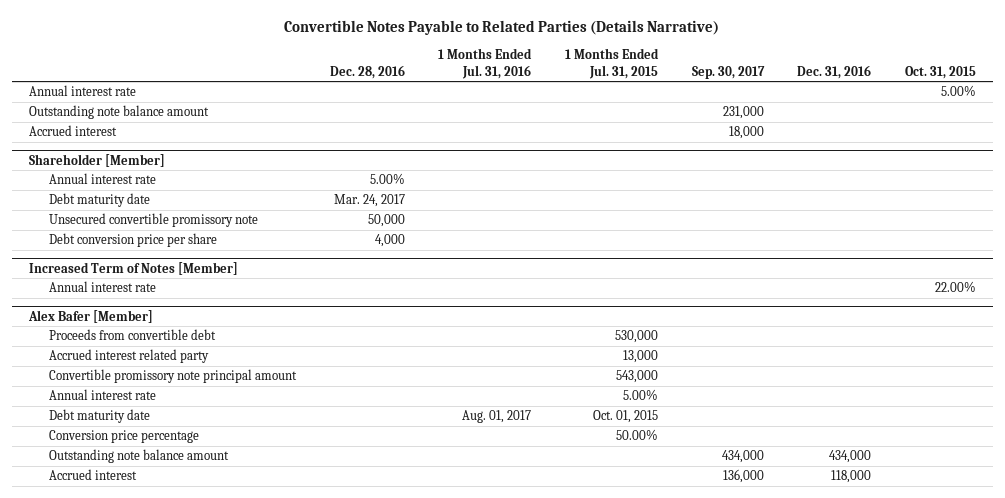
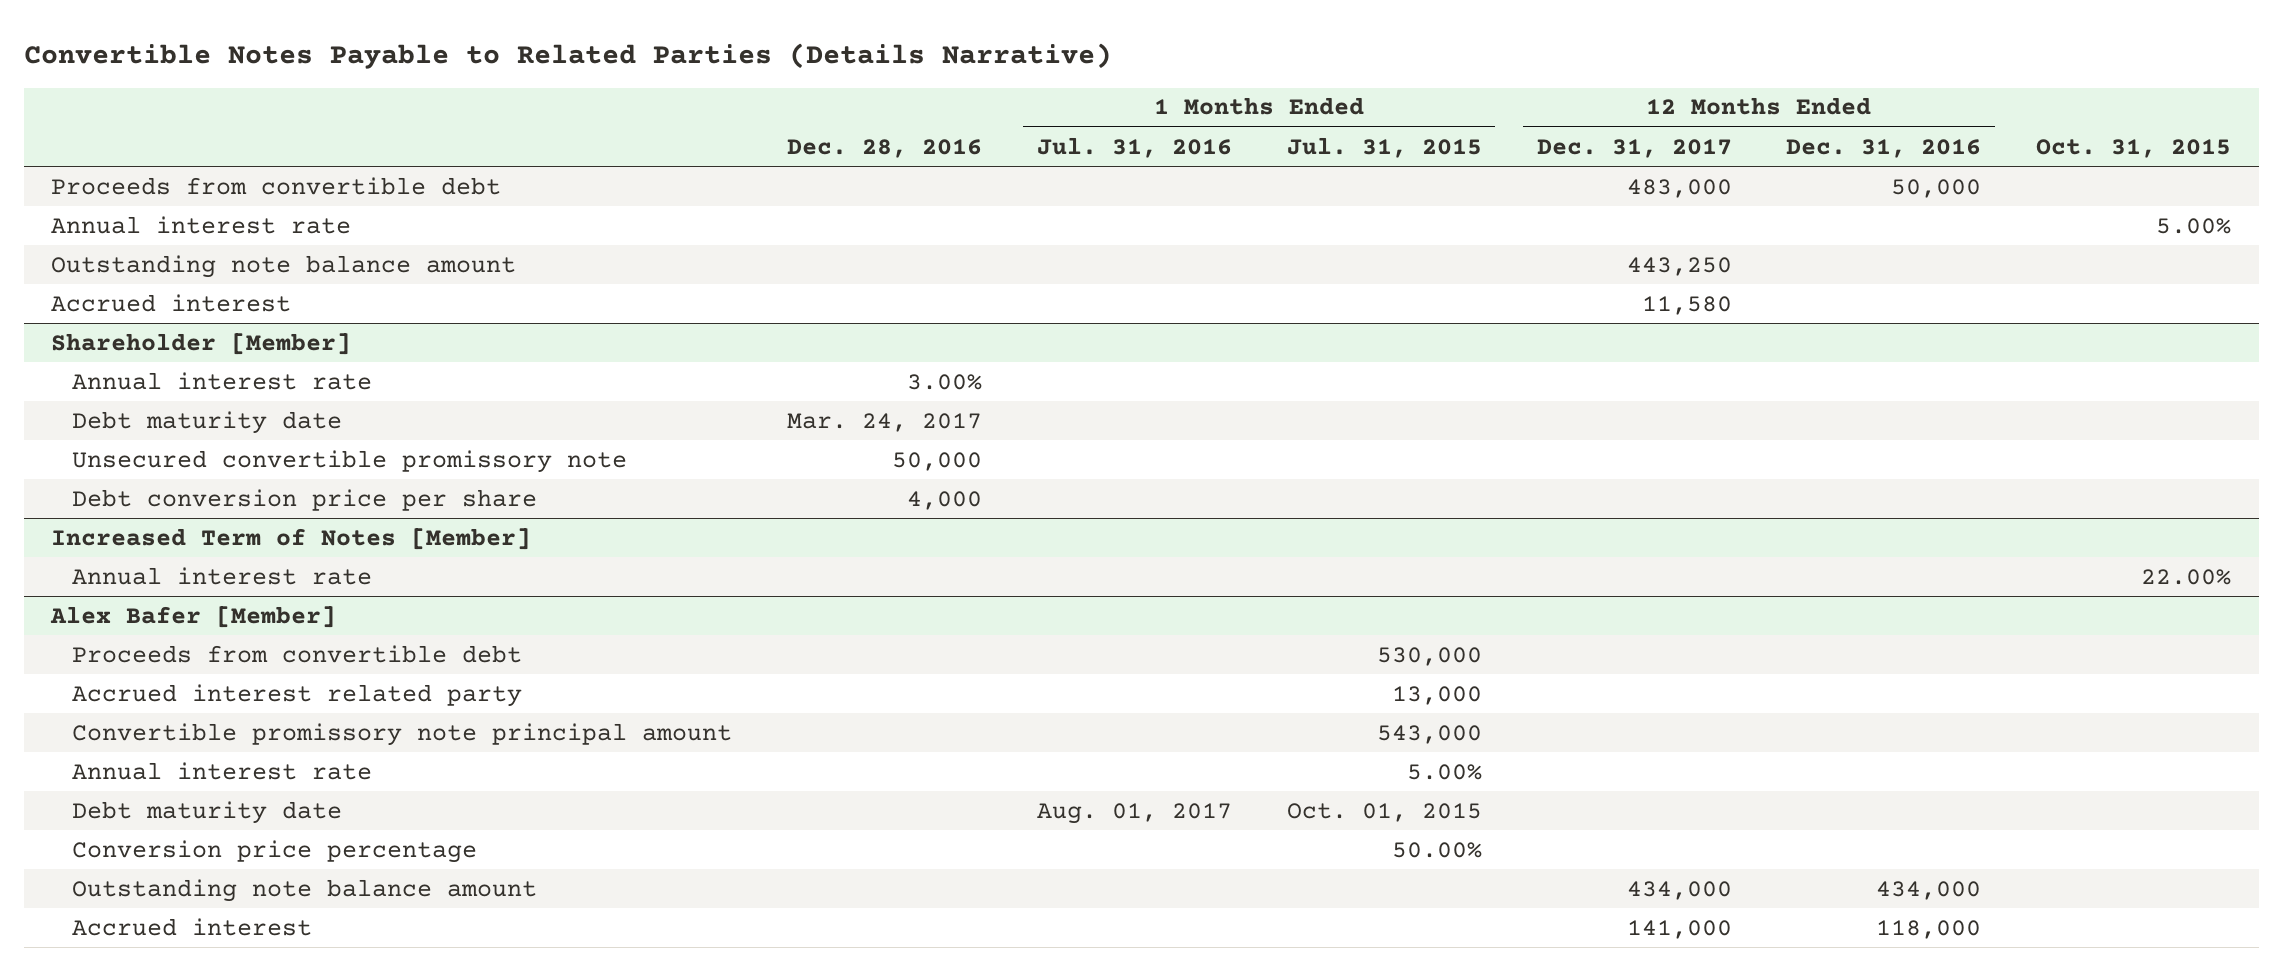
- | Dec. 28, 2016 | 1 Months Ended Jul. 31, 2016 | 1 Months Ended Jul. 31, 2015 | Sep. 30, 2017 | Dec. 31, 2016 | Oct. 31, 2015
+ | Dec. 28, 2016 | 1 Months Ended Jul. 31, 2016 | 1 Months Ended Jul. 31, 2015 | 12 Months Ended Dec. 31, 2017 | 12 Months Ended Dec. 31, 2016 | Oct. 31, 2015
+ Proceeds from convertible debt | | | | 483,000 | 50,000 |
@ Shareholder [Member]
- Annual interest rate | 5.00% | | | | |
+ Annual interest rate | 3.00% | | | | |

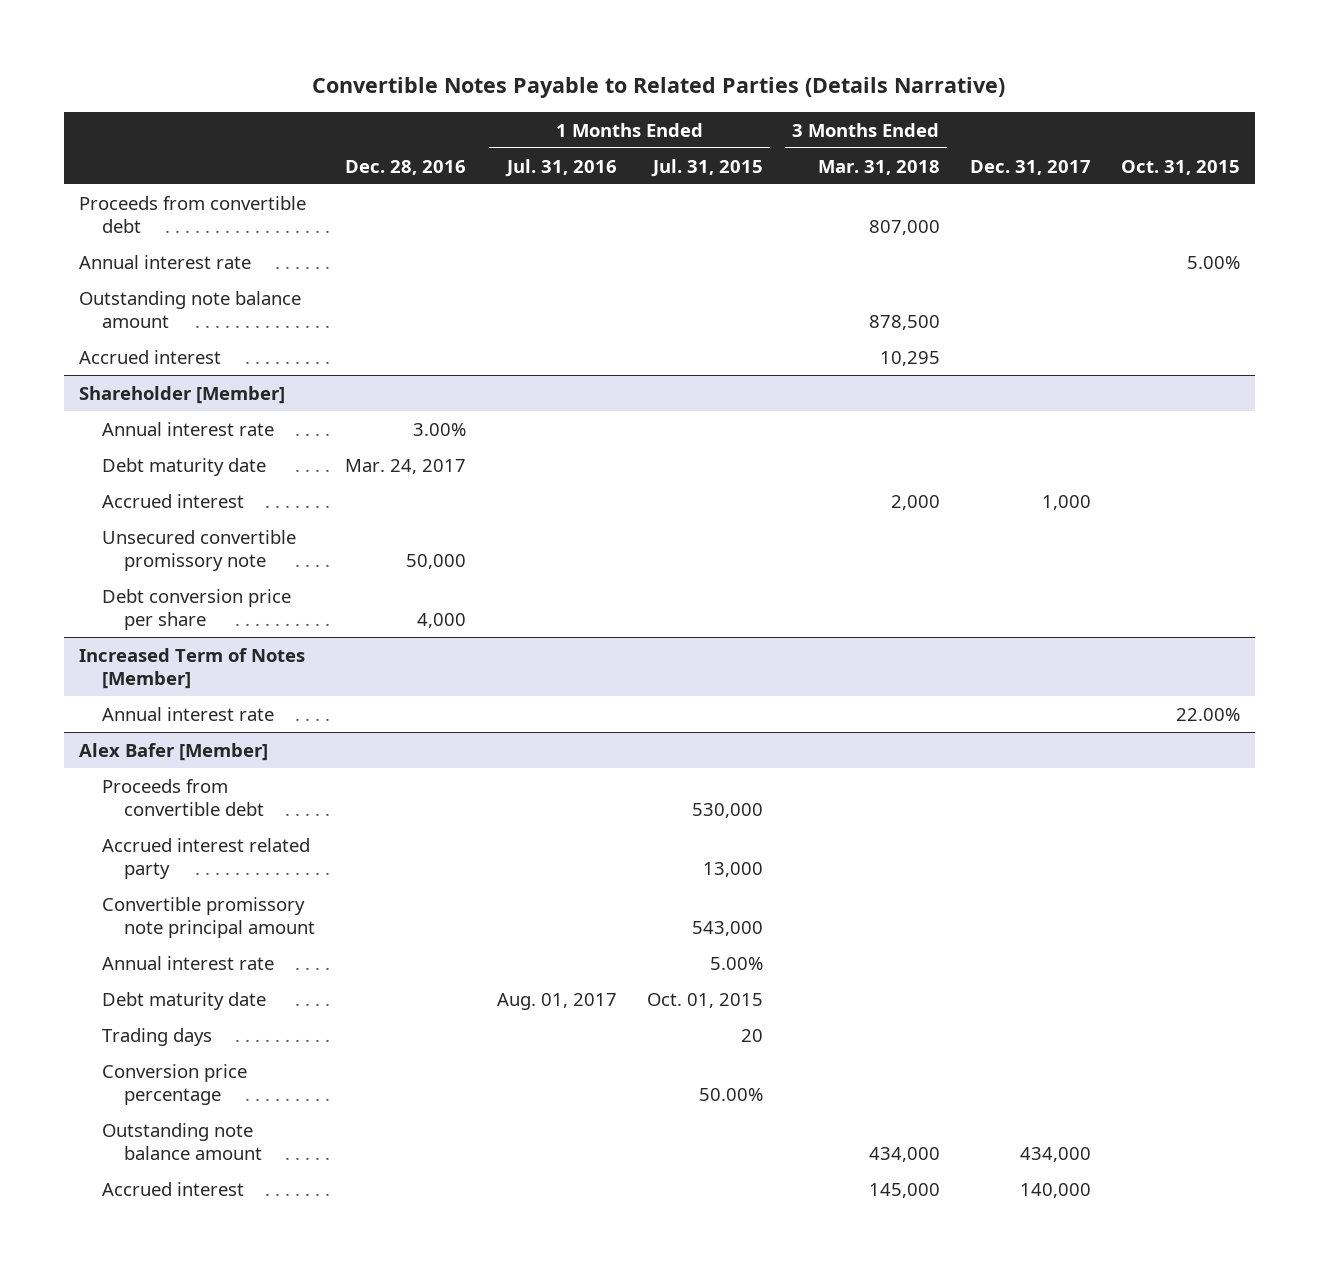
- | Dec. 28, 2016 | 1 Months Ended Jul. 31, 2016 | 1 Months Ended Jul. 31, 2015 | 12 Months Ended Dec. 31, 2017 | 12 Months Ended Dec. 31, 2016 | Oct. 31, 2015
+ | Dec. 28, 2016 | 1 Months Ended Jul. 31, 2016 | 1 Months Ended Jul. 31, 2015 | 3 Months Ended Mar. 31, 2018 | Dec. 31, 2017 | Oct. 31, 2015
@ Shareholder [Member]
+ Accrued interest | | | | 2,000 | 1,000 |
@ Alex Bafer [Member]
+ Trading days | | | 20 | | |

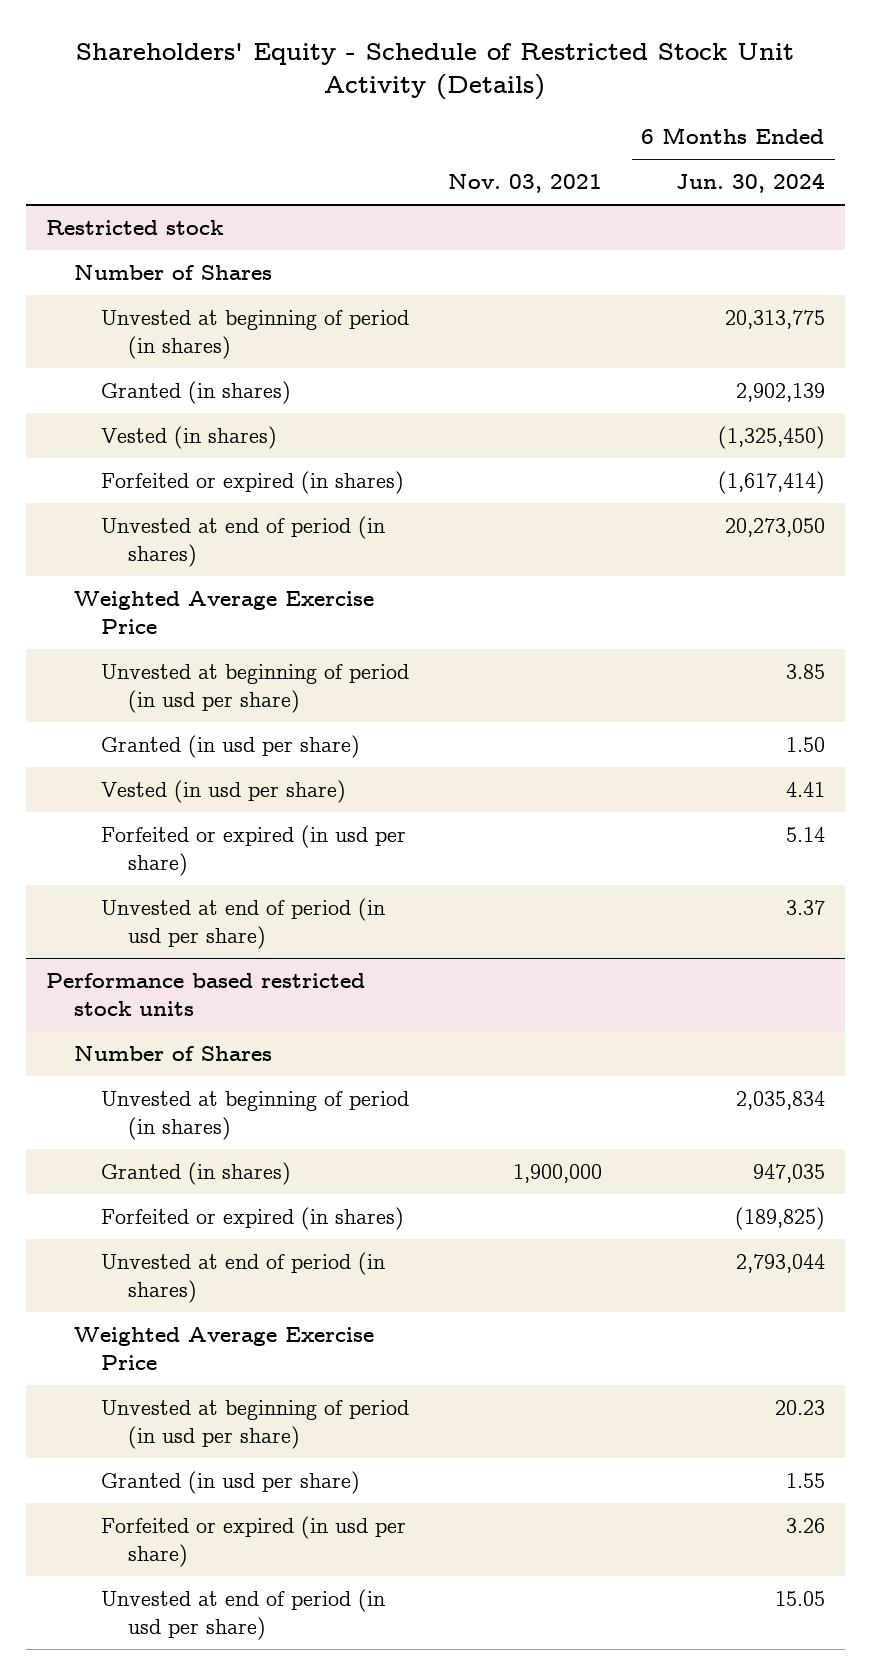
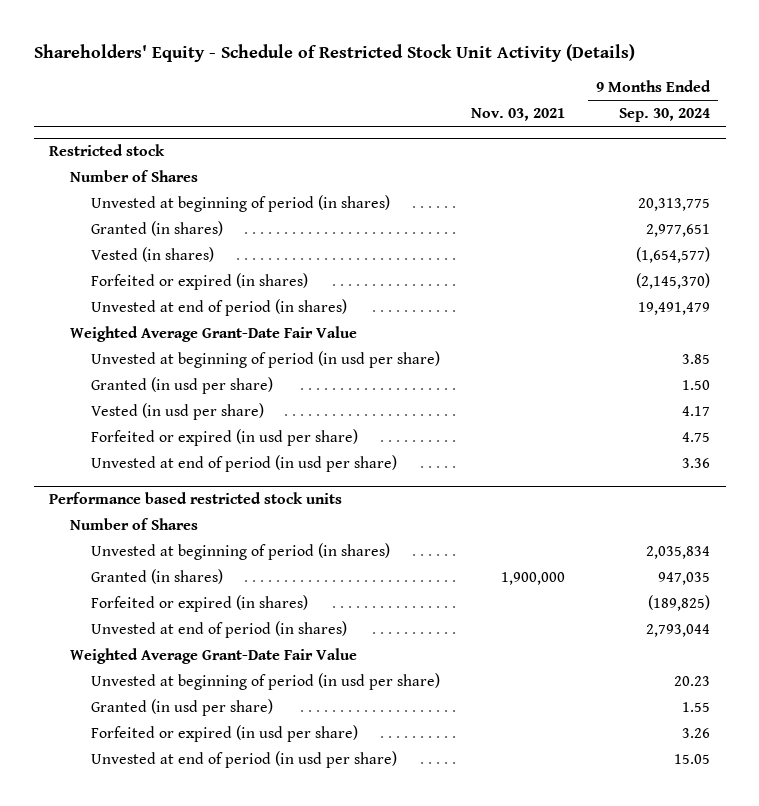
- | Nov. 03, 2021 | 6 Months Ended Jun. 30, 2024
+ | Nov. 03, 2021 | 9 Months Ended Sep. 30, 2024
@ Restricted stock
- Weighted Average Exercise Price
+ Weighted Average Grant-Date Fair Value
@ Performance based restricted stock units
- Weighted Average Exercise Price
+ Weighted Average Grant-Date Fair Value

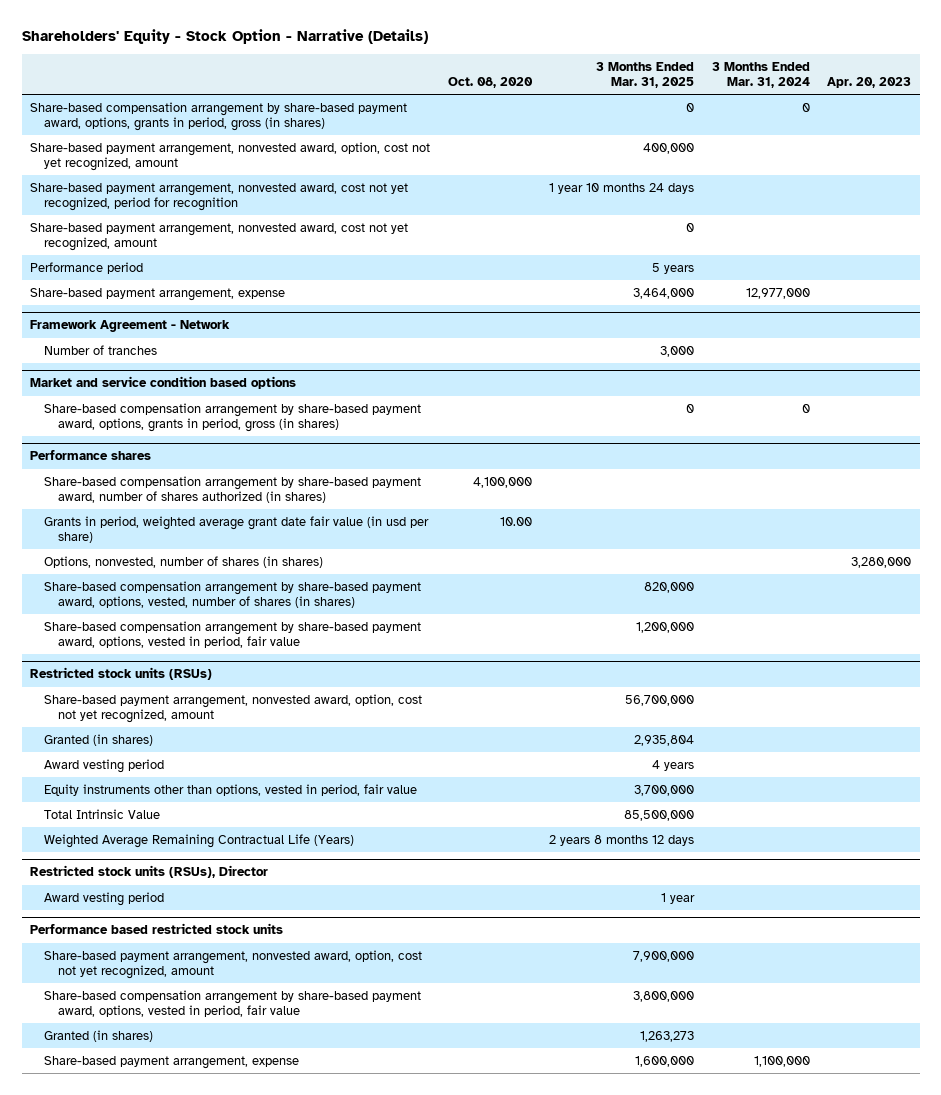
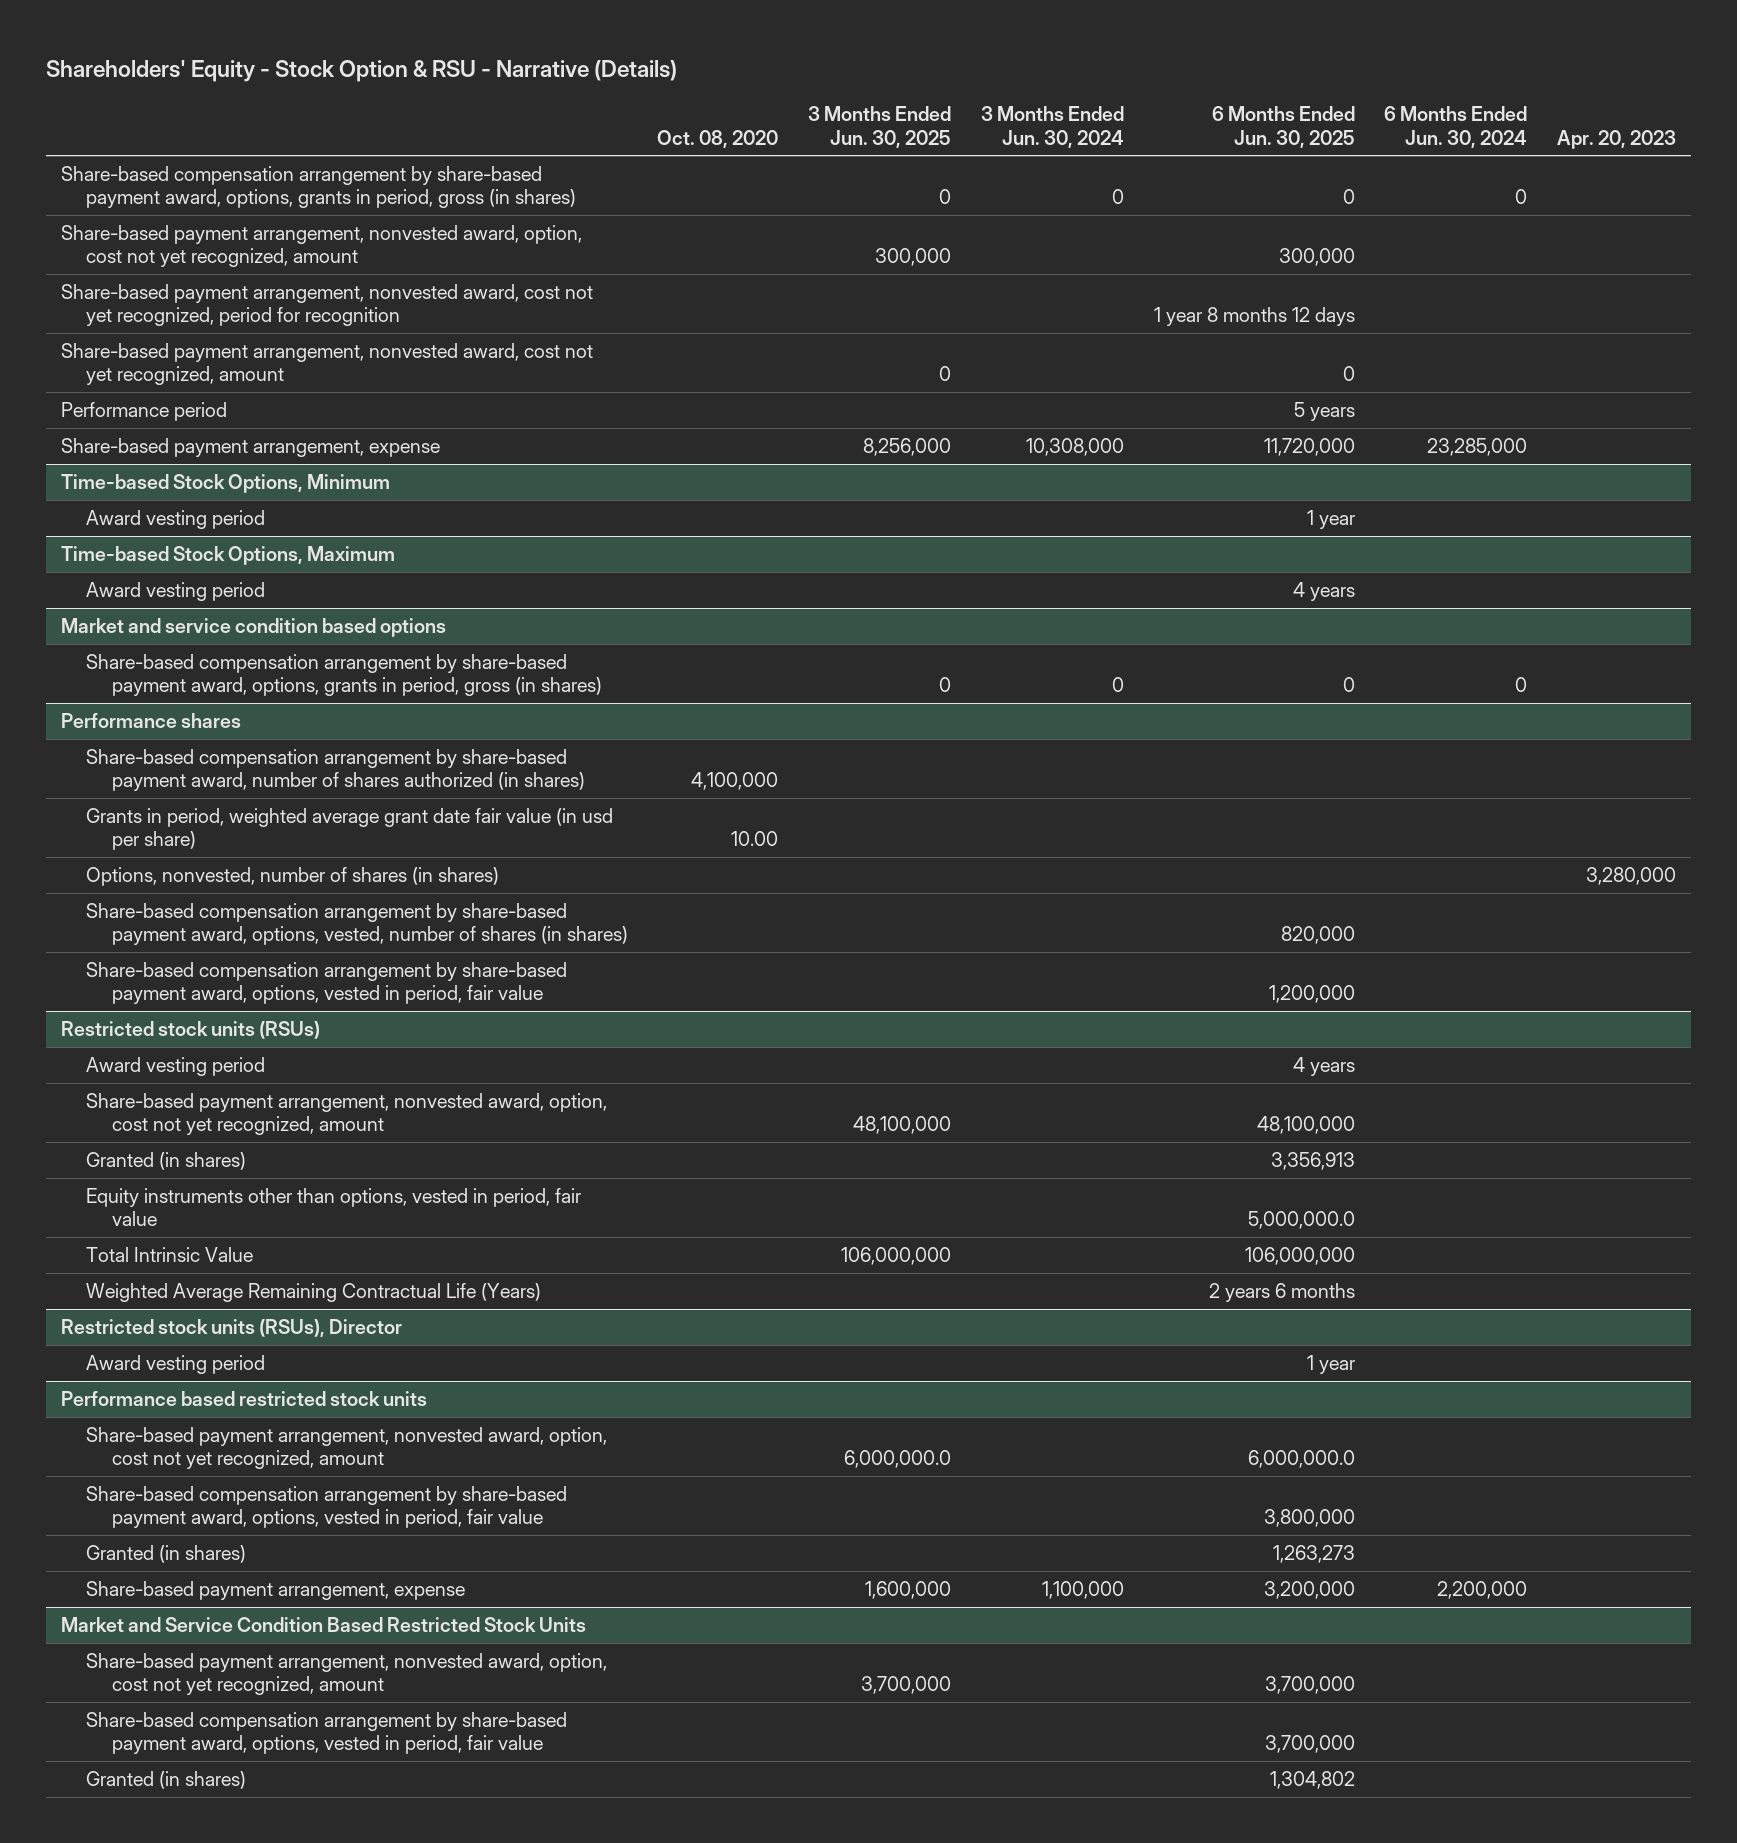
- Shareholders' Equity - Stock Option - Narrative (Details)
+ Shareholders' Equity - Stock Option & RSU - Narrative (Details)
- | Oct. 08, 2020 | 3 Months Ended Mar. 31, 2025 | 3 Months Ended Mar. 31, 2024 | Apr. 20, 2023
+ | Oct. 08, 2020 | 3 Months Ended Jun. 30, 2025 | 3 Months Ended Jun. 30, 2024 | 6 Months Ended Jun. 30, 2025 | 6 Months Ended Jun. 30, 2024 | Apr. 20, 2023
- Framework Agreement - Network
- Number of tranches | | 3,000 | |
+ Time-based Stock Options, Minimum
+ Award vesting period | | | | 1 year | |
+ Time-based Stock Options, Maximum
+ Award vesting period | | | | 4 years | |
@ Restricted stock units (RSUs)
moved up: Award vesting period | | | | 4 years | |
+ Market and Service Condition Based Restricted Stock Units
+ Share-based payment arrangement, nonvested award, option, cost not yet recognized, amount | | 3,700,000 | | 3,700,000 | |
+ Share-based compensation arrangement by share-based payment award, options, vested in period, fair value | | | | 3,700,000 | |
+ Granted (in shares) | | | | 1,304,802 | |

